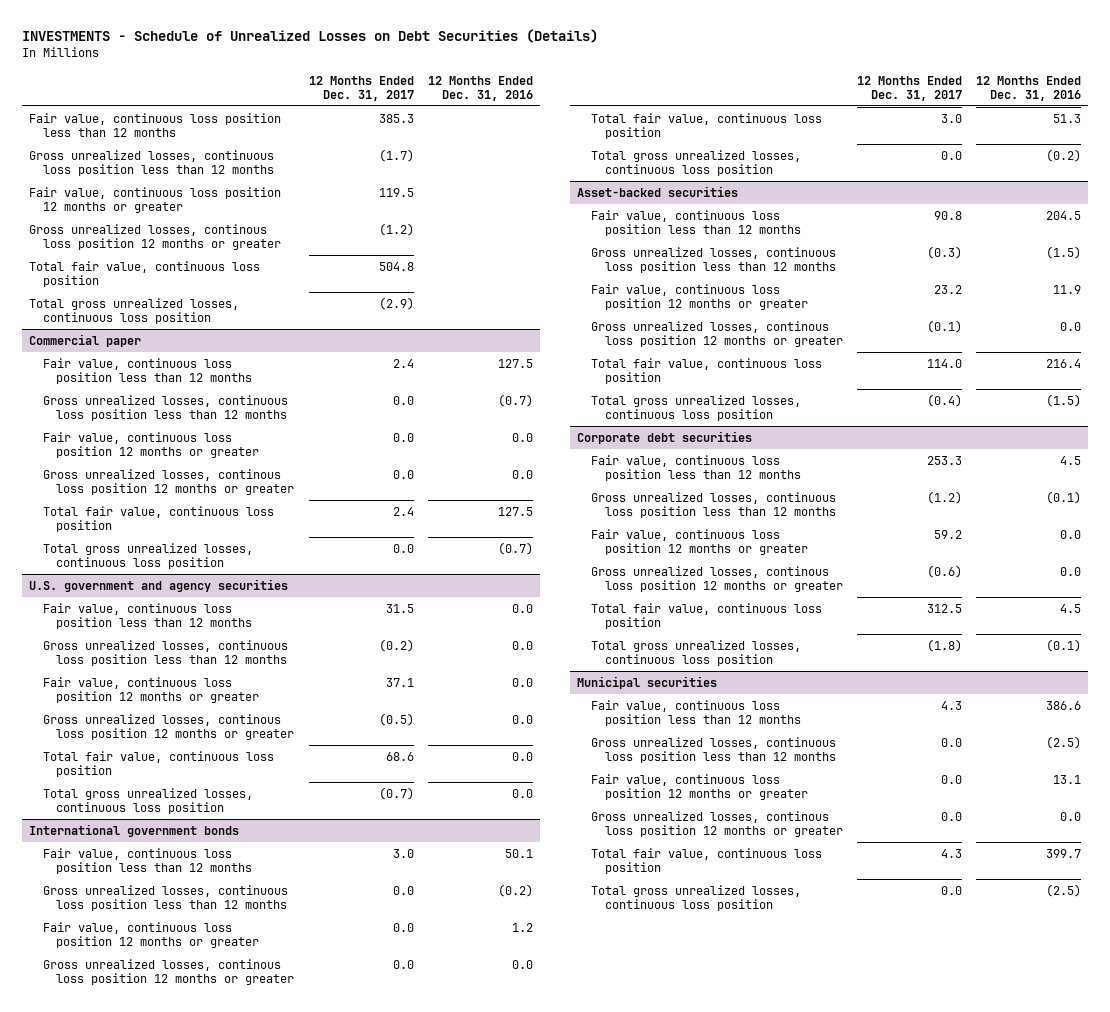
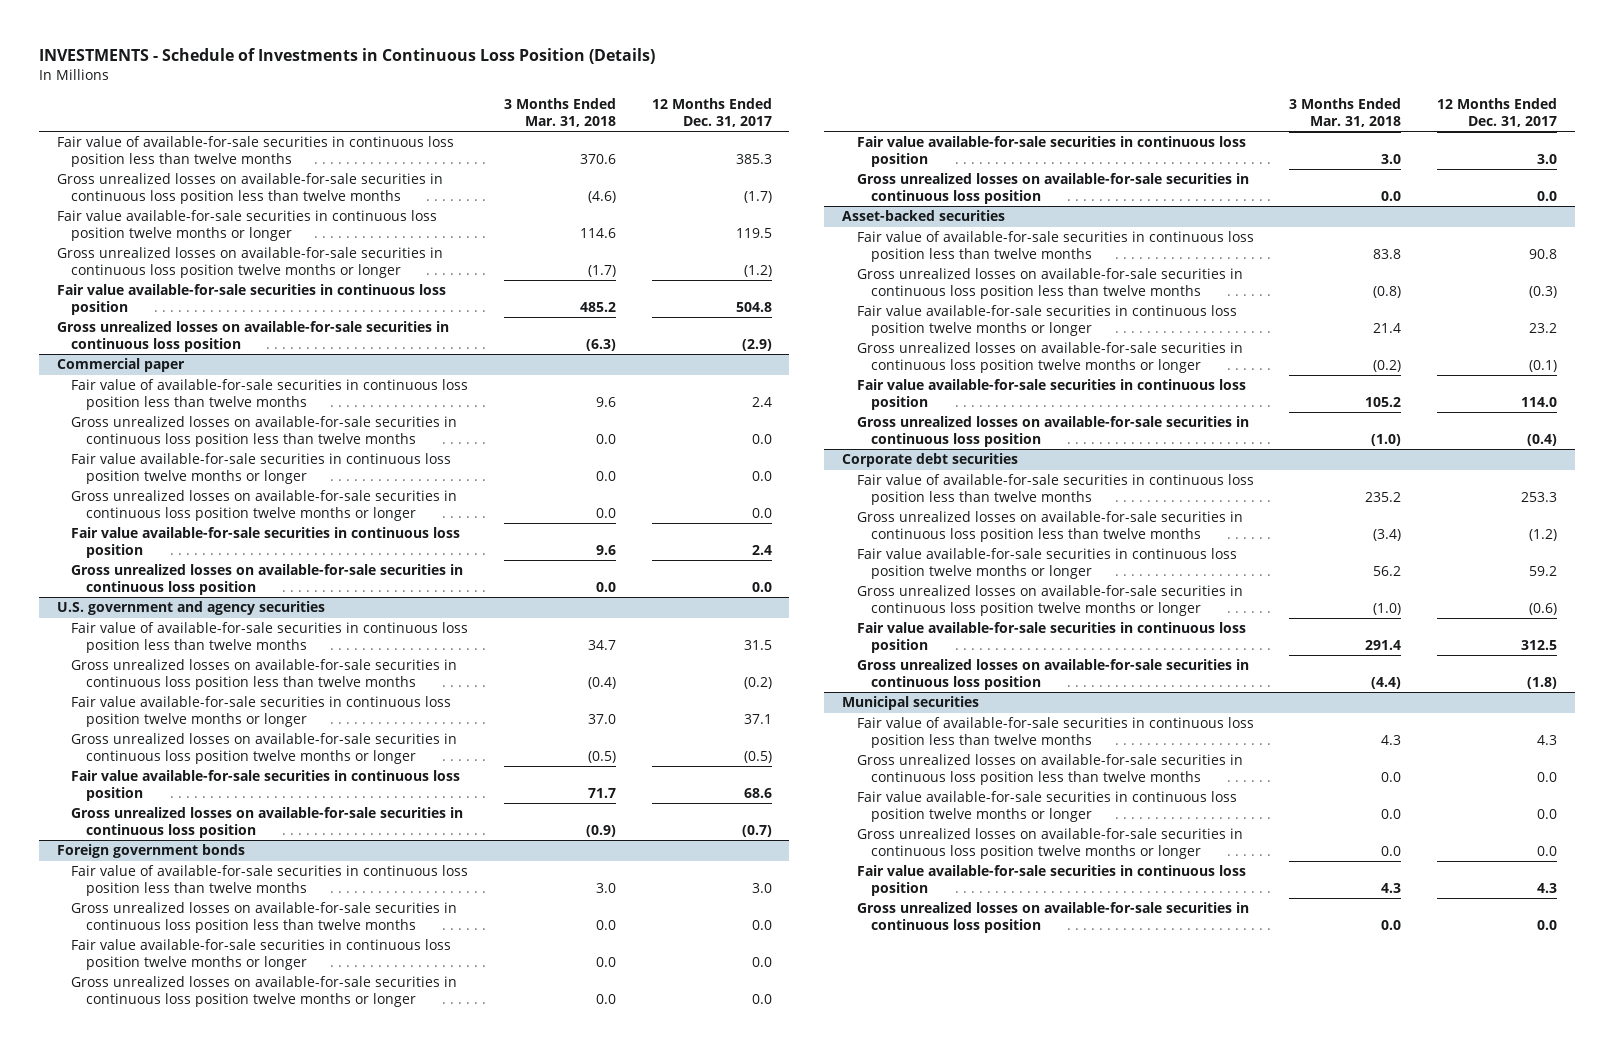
- INVESTMENTS - Schedule of Unrealized Losses on Debt Securities (Details)
+ INVESTMENTS - Schedule of Investments in Continuous Loss Position (Details)
- | 12 Months Ended Dec. 31, 2017 | 12 Months Ended Dec. 31, 2016
+ | 3 Months Ended Mar. 31, 2018 | 12 Months Ended Dec. 31, 2017
- Fair value, continuous loss position less than 12 months | 385.3 |
- Gross unrealized losses, continuous loss position less than 12 months | (1.7) |
- Fair value, continuous loss position 12 months or greater | 119.5 |
- Gross unrealized losses, continous loss position 12 months or greater | (1.2) |
- Total fair value, continuous loss position | 504.8 |
- Total gross unrealized losses, continuous loss position | (2.9) |
+ Fair value of available-for-sale securities in continuous loss position less than twelve months | 370.6 | 385.3
+ Gross unrealized losses on available-for-sale securities in continuous loss position less than twelve months | (4.6) | (1.7)
+ Fair value available-for-sale securities in continuous loss position twelve months or longer | 114.6 | 119.5
+ Gross unrealized losses on available-for-sale securities in continuous loss position twelve months or longer | (1.7) | (1.2)
+ Fair value available-for-sale securities in continuous loss position | 485.2 | 504.8
+ Gross unrealized losses on available-for-sale securities in continuous loss position | (6.3) | (2.9)
@ Commercial paper
- Fair value, continuous loss position less than 12 months | 2.4 | 127.5
- Gross unrealized losses, continuous loss position less than 12 months | 0.0 | (0.7)
- Fair value, continuous loss position 12 months or greater | 0.0 | 0.0
- Gross unrealized losses, continous loss position 12 months or greater | 0.0 | 0.0
- Total fair value, continuous loss position | 2.4 | 127.5
- Total gross unrealized losses, continuous loss position | 0.0 | (0.7)
+ Fair value of available-for-sale securities in continuous loss position less than twelve months | 9.6 | 2.4
+ Gross unrealized losses on available-for-sale securities in continuous loss position less than twelve months | 0.0 | 0.0
+ Fair value available-for-sale securities in continuous loss position twelve months or longer | 0.0 | 0.0
+ Gross unrealized losses on available-for-sale securities in continuous loss position twelve months or longer | 0.0 | 0.0
+ Fair value available-for-sale securities in continuous loss position | 9.6 | 2.4
+ Gross unrealized losses on available-for-sale securities in continuous loss position | 0.0 | 0.0
@ U.S. government and agency securities
- Fair value, continuous loss position less than 12 months | 31.5 | 0.0
- Gross unrealized losses, continuous loss position less than 12 months | (0.2) | 0.0
- Fair value, continuous loss position 12 months or greater | 37.1 | 0.0
- Gross unrealized losses, continous loss position 12 months or greater | (0.5) | 0.0
- Total fair value, continuous loss position | 68.6 | 0.0
- Total gross unrealized losses, continuous loss position | (0.7) | 0.0
- International government bonds
- Fair value, continuous loss position less than 12 months | 3.0 | 50.1
- Gross unrealized losses, continuous loss position less than 12 months | 0.0 | (0.2)
- Fair value, continuous loss position 12 months or greater | 0.0 | 1.2
- Gross unrealized losses, continous loss position 12 months or greater | 0.0 | 0.0
- Total fair value, continuous loss position | 3.0 | 51.3
- Total gross unrealized losses, continuous loss position | 0.0 | (0.2)
@ U.S. government and agency securities
+ Fair value of available-for-sale securities in continuous loss position less than twelve months | 34.7 | 31.5
+ Gross unrealized losses on available-for-sale securities in continuous loss position less than twelve months | (0.4) | (0.2)
+ Fair value available-for-sale securities in continuous loss position twelve months or longer | 37.0 | 37.1
+ Gross unrealized losses on available-for-sale securities in continuous loss position twelve months or longer | (0.5) | (0.5)
+ Fair value available-for-sale securities in continuous loss position | 71.7 | 68.6
+ Gross unrealized losses on available-for-sale securities in continuous loss position | (0.9) | (0.7)
+ Foreign government bonds
+ Fair value of available-for-sale securities in continuous loss position less than twelve months | 3.0 | 3.0
+ Gross unrealized losses on available-for-sale securities in continuous loss position less than twelve months | 0.0 | 0.0
+ Fair value available-for-sale securities in continuous loss position twelve months or longer | 0.0 | 0.0
+ Gross unrealized losses on available-for-sale securities in continuous loss position twelve months or longer | 0.0 | 0.0
+ Fair value available-for-sale securities in continuous loss position | 3.0 | 3.0
+ Gross unrealized losses on available-for-sale securities in continuous loss position | 0.0 | 0.0
@ Asset-backed securities
- Fair value, continuous loss position less than 12 months | 90.8 | 204.5
- Gross unrealized losses, continuous loss position less than 12 months | (0.3) | (1.5)
- Fair value, continuous loss position 12 months or greater | 23.2 | 11.9
- Gross unrealized losses, continous loss position 12 months or greater | (0.1) | 0.0
- Total fair value, continuous loss position | 114.0 | 216.4
- Total gross unrealized losses, continuous loss position | (0.4) | (1.5)
+ Fair value of available-for-sale securities in continuous loss position less than twelve months | 83.8 | 90.8
+ Gross unrealized losses on available-for-sale securities in continuous loss position less than twelve months | (0.8) | (0.3)
+ Fair value available-for-sale securities in continuous loss position twelve months or longer | 21.4 | 23.2
+ Gross unrealized losses on available-for-sale securities in continuous loss position twelve months or longer | (0.2) | (0.1)
+ Fair value available-for-sale securities in continuous loss position | 105.2 | 114.0
+ Gross unrealized losses on available-for-sale securities in continuous loss position | (1.0) | (0.4)
@ Corporate debt securities
- Fair value, continuous loss position less than 12 months | 253.3 | 4.5
- Gross unrealized losses, continuous loss position less than 12 months | (1.2) | (0.1)
- Fair value, continuous loss position 12 months or greater | 59.2 | 0.0
- Gross unrealized losses, continous loss position 12 months or greater | (0.6) | 0.0
- Total fair value, continuous loss position | 312.5 | 4.5
- Total gross unrealized losses, continuous loss position | (1.8) | (0.1)
+ Fair value of available-for-sale securities in continuous loss position less than twelve months | 235.2 | 253.3
+ Gross unrealized losses on available-for-sale securities in continuous loss position less than twelve months | (3.4) | (1.2)
+ Fair value available-for-sale securities in continuous loss position twelve months or longer | 56.2 | 59.2
+ Gross unrealized losses on available-for-sale securities in continuous loss position twelve months or longer | (1.0) | (0.6)
+ Fair value available-for-sale securities in continuous loss position | 291.4 | 312.5
+ Gross unrealized losses on available-for-sale securities in continuous loss position | (4.4) | (1.8)
@ Municipal securities
- Fair value, continuous loss position less than 12 months | 4.3 | 386.6
- Gross unrealized losses, continuous loss position less than 12 months | 0.0 | (2.5)
- Fair value, continuous loss position 12 months or greater | 0.0 | 13.1
- Gross unrealized losses, continous loss position 12 months or greater | 0.0 | 0.0
- Total fair value, continuous loss position | 4.3 | 399.7
- Total gross unrealized losses, continuous loss position | 0.0 | (2.5)
+ Fair value of available-for-sale securities in continuous loss position less than twelve months | 4.3 | 4.3
+ Gross unrealized losses on available-for-sale securities in continuous loss position less than twelve months | 0.0 | 0.0
+ Fair value available-for-sale securities in continuous loss position twelve months or longer | 0.0 | 0.0
+ Gross unrealized losses on available-for-sale securities in continuous loss position twelve months or longer | 0.0 | 0.0
+ Fair value available-for-sale securities in continuous loss position | 4.3 | 4.3
+ Gross unrealized losses on available-for-sale securities in continuous loss position | 0.0 | 0.0

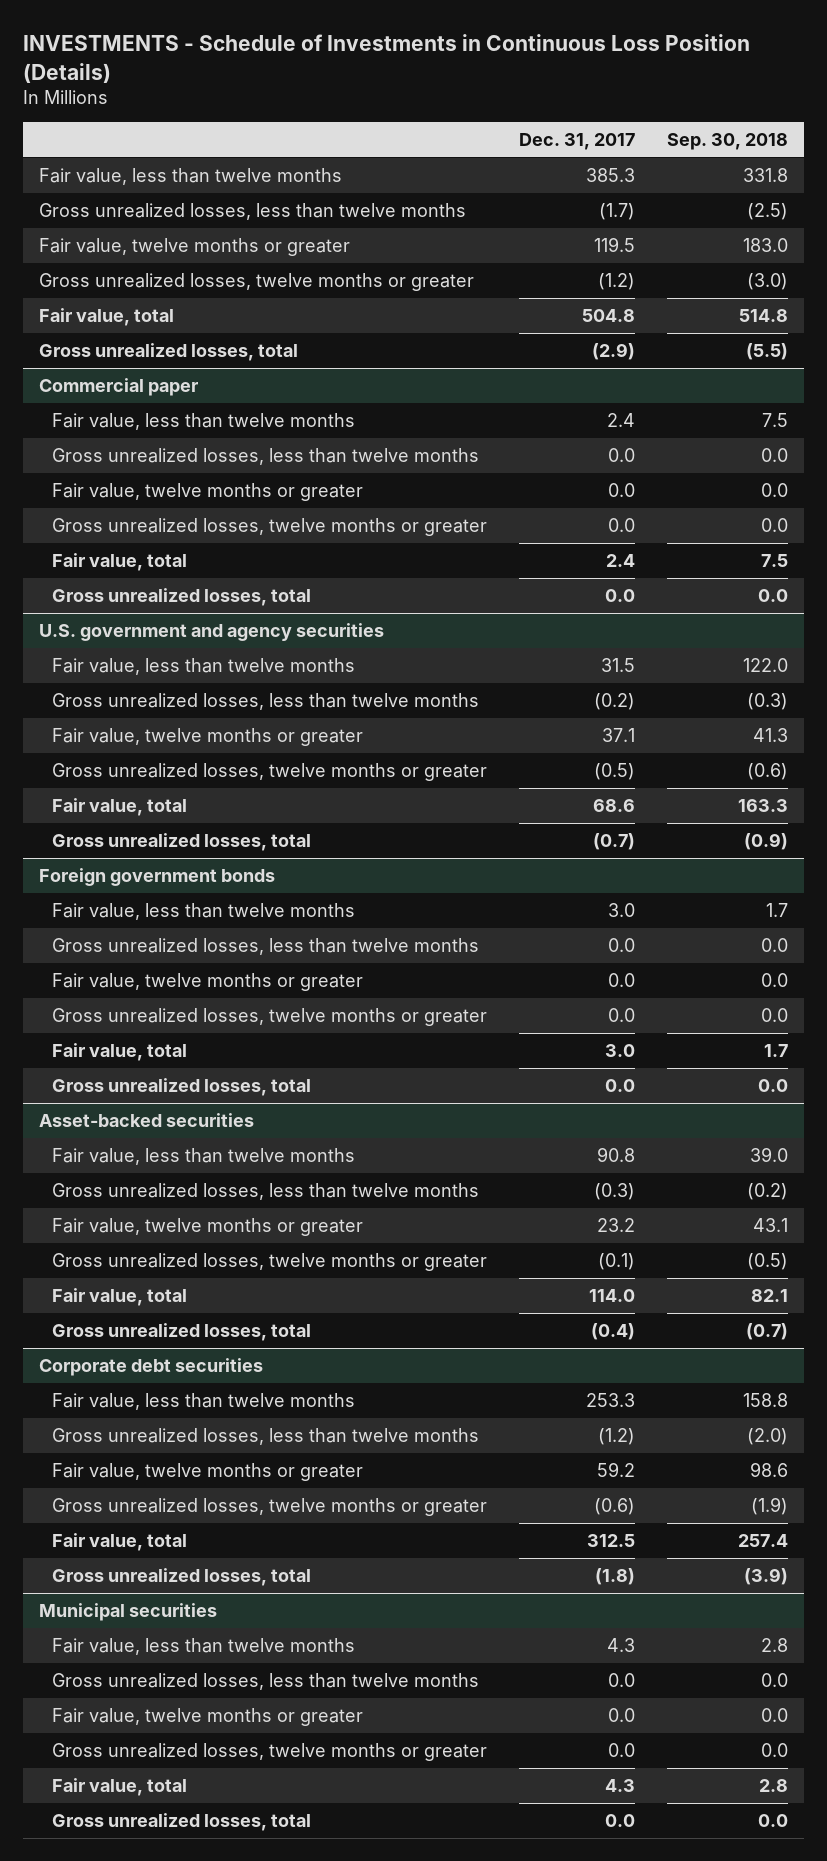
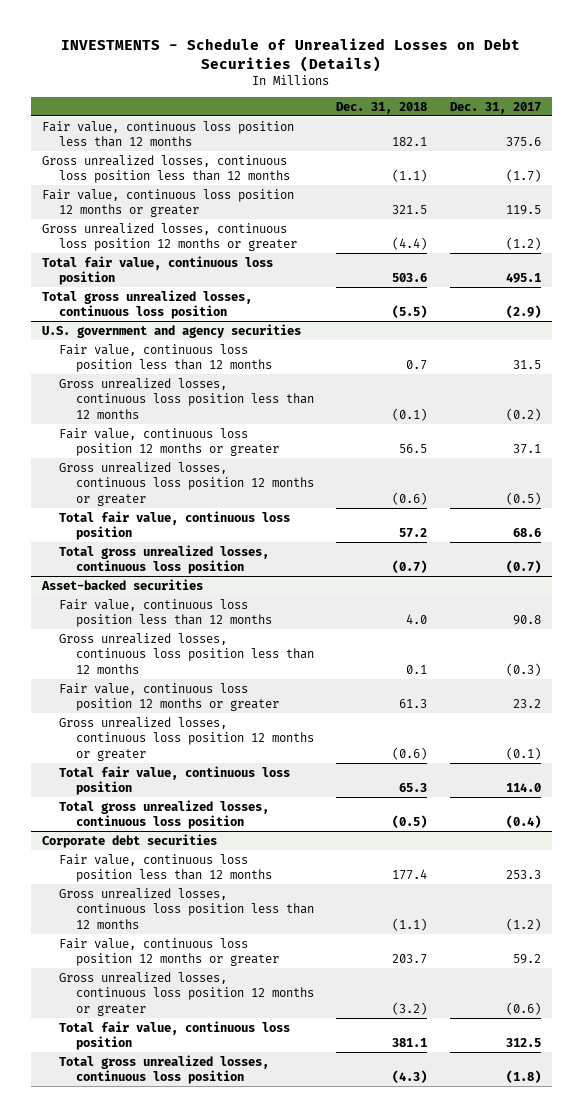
- INVESTMENTS - Schedule of Investments in Continuous Loss Position (Details)
+ INVESTMENTS - Schedule of Unrealized Losses on Debt Securities (Details)
- | Dec. 31, 2017 | Sep. 30, 2018
+ | Dec. 31, 2018 | Dec. 31, 2017
- Fair value, less than twelve months | 385.3 | 331.8
- Gross unrealized losses, less than twelve months | (1.7) | (2.5)
- Fair value, twelve months or greater | 119.5 | 183.0
- Gross unrealized losses, twelve months or greater | (1.2) | (3.0)
- Fair value, total | 504.8 | 514.8
- Gross unrealized losses, total | (2.9) | (5.5)
- Commercial paper
- Fair value, less than twelve months | 2.4 | 7.5
- Gross unrealized losses, less than twelve months | 0.0 | 0.0
- Fair value, twelve months or greater | 0.0 | 0.0
- Gross unrealized losses, twelve months or greater | 0.0 | 0.0
- Fair value, total | 2.4 | 7.5
- Gross unrealized losses, total | 0.0 | 0.0
+ Fair value, continuous loss position less than 12 months | 182.1 | 375.6
+ Gross unrealized losses, continuous loss position less than 12 months | (1.1) | (1.7)
+ Fair value, continuous loss position 12 months or greater | 321.5 | 119.5
+ Gross unrealized losses, continuous loss position 12 months or greater | (4.4) | (1.2)
+ Total fair value, continuous loss position | 503.6 | 495.1
+ Total gross unrealized losses, continuous loss position | (5.5) | (2.9)
@ U.S. government and agency securities
- Fair value, less than twelve months | 31.5 | 122.0
- Gross unrealized losses, less than twelve months | (0.2) | (0.3)
- Fair value, twelve months or greater | 37.1 | 41.3
- Gross unrealized losses, twelve months or greater | (0.5) | (0.6)
- Fair value, total | 68.6 | 163.3
- Gross unrealized losses, total | (0.7) | (0.9)
- Foreign government bonds
- Fair value, less than twelve months | 3.0 | 1.7
- Gross unrealized losses, less than twelve months | 0.0 | 0.0
- Fair value, twelve months or greater | 0.0 | 0.0
- Gross unrealized losses, twelve months or greater | 0.0 | 0.0
- Fair value, total | 3.0 | 1.7
- Gross unrealized losses, total | 0.0 | 0.0
@ U.S. government and agency securities
+ Fair value, continuous loss position less than 12 months | 0.7 | 31.5
+ Gross unrealized losses, continuous loss position less than 12 months | (0.1) | (0.2)
+ Fair value, continuous loss position 12 months or greater | 56.5 | 37.1
+ Gross unrealized losses, continuous loss position 12 months or greater | (0.6) | (0.5)
+ Total fair value, continuous loss position | 57.2 | 68.6
+ Total gross unrealized losses, continuous loss position | (0.7) | (0.7)
@ Asset-backed securities
- Fair value, less than twelve months | 90.8 | 39.0
- Gross unrealized losses, less than twelve months | (0.3) | (0.2)
- Fair value, twelve months or greater | 23.2 | 43.1
- Gross unrealized losses, twelve months or greater | (0.1) | (0.5)
- Fair value, total | 114.0 | 82.1
- Gross unrealized losses, total | (0.4) | (0.7)
+ Fair value, continuous loss position less than 12 months | 4.0 | 90.8
+ Gross unrealized losses, continuous loss position less than 12 months | 0.1 | (0.3)
+ Fair value, continuous loss position 12 months or greater | 61.3 | 23.2
+ Gross unrealized losses, continuous loss position 12 months or greater | (0.6) | (0.1)
+ Total fair value, continuous loss position | 65.3 | 114.0
+ Total gross unrealized losses, continuous loss position | (0.5) | (0.4)
@ Corporate debt securities
- Fair value, less than twelve months | 253.3 | 158.8
- Gross unrealized losses, less than twelve months | (1.2) | (2.0)
- Fair value, twelve months or greater | 59.2 | 98.6
- Gross unrealized losses, twelve months or greater | (0.6) | (1.9)
- Fair value, total | 312.5 | 257.4
- Gross unrealized losses, total | (1.8) | (3.9)
- Municipal securities
- Fair value, less than twelve months | 4.3 | 2.8
- Gross unrealized losses, less than twelve months | 0.0 | 0.0
- Fair value, twelve months or greater | 0.0 | 0.0
- Gross unrealized losses, twelve months or greater | 0.0 | 0.0
- Fair value, total | 4.3 | 2.8
- Gross unrealized losses, total | 0.0 | 0.0
@ Corporate debt securities
+ Fair value, continuous loss position less than 12 months | 177.4 | 253.3
+ Gross unrealized losses, continuous loss position less than 12 months | (1.1) | (1.2)
+ Fair value, continuous loss position 12 months or greater | 203.7 | 59.2
+ Gross unrealized losses, continuous loss position 12 months or greater | (3.2) | (0.6)
+ Total fair value, continuous loss position | 381.1 | 312.5
+ Total gross unrealized losses, continuous loss position | (4.3) | (1.8)

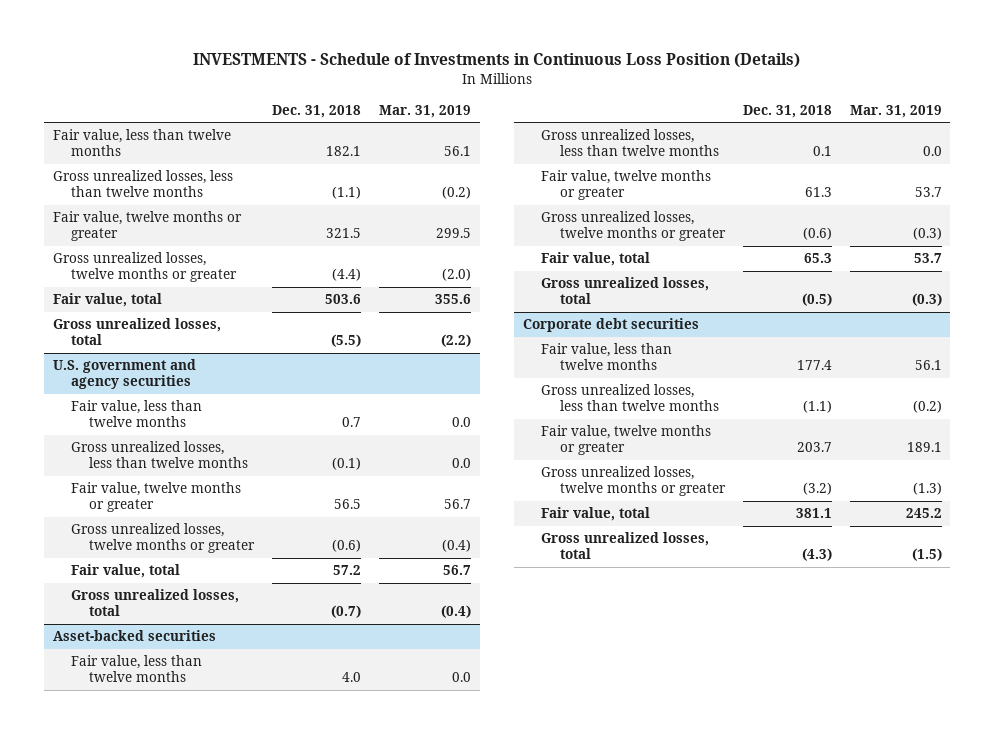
- INVESTMENTS - Schedule of Unrealized Losses on Debt Securities (Details)
+ INVESTMENTS - Schedule of Investments in Continuous Loss Position (Details)
- | Dec. 31, 2018 | Dec. 31, 2017
+ | Dec. 31, 2018 | Mar. 31, 2019
- Fair value, continuous loss position less than 12 months | 182.1 | 375.6
- Gross unrealized losses, continuous loss position less than 12 months | (1.1) | (1.7)
- Fair value, continuous loss position 12 months or greater | 321.5 | 119.5
- Gross unrealized losses, continuous loss position 12 months or greater | (4.4) | (1.2)
- Total fair value, continuous loss position | 503.6 | 495.1
- Total gross unrealized losses, continuous loss position | (5.5) | (2.9)
+ Fair value, less than twelve months | 182.1 | 56.1
+ Gross unrealized losses, less than twelve months | (1.1) | (0.2)
+ Fair value, twelve months or greater | 321.5 | 299.5
+ Gross unrealized losses, twelve months or greater | (4.4) | (2.0)
+ Fair value, total | 503.6 | 355.6
+ Gross unrealized losses, total | (5.5) | (2.2)
@ U.S. government and agency securities
- Fair value, continuous loss position less than 12 months | 0.7 | 31.5
- Gross unrealized losses, continuous loss position less than 12 months | (0.1) | (0.2)
- Fair value, continuous loss position 12 months or greater | 56.5 | 37.1
- Gross unrealized losses, continuous loss position 12 months or greater | (0.6) | (0.5)
- Total fair value, continuous loss position | 57.2 | 68.6
- Total gross unrealized losses, continuous loss position | (0.7) | (0.7)
+ Fair value, less than twelve months | 0.7 | 0.0
+ Gross unrealized losses, less than twelve months | (0.1) | 0.0
+ Fair value, twelve months or greater | 56.5 | 56.7
+ Gross unrealized losses, twelve months or greater | (0.6) | (0.4)
+ Fair value, total | 57.2 | 56.7
+ Gross unrealized losses, total | (0.7) | (0.4)
@ Asset-backed securities
- Fair value, continuous loss position less than 12 months | 4.0 | 90.8
- Gross unrealized losses, continuous loss position less than 12 months | 0.1 | (0.3)
- Fair value, continuous loss position 12 months or greater | 61.3 | 23.2
- Gross unrealized losses, continuous loss position 12 months or greater | (0.6) | (0.1)
- Total fair value, continuous loss position | 65.3 | 114.0
- Total gross unrealized losses, continuous loss position | (0.5) | (0.4)
+ Fair value, less than twelve months | 4.0 | 0.0
+ Gross unrealized losses, less than twelve months | 0.1 | 0.0
+ Fair value, twelve months or greater | 61.3 | 53.7
+ Gross unrealized losses, twelve months or greater | (0.6) | (0.3)
+ Fair value, total | 65.3 | 53.7
+ Gross unrealized losses, total | (0.5) | (0.3)
@ Corporate debt securities
- Fair value, continuous loss position less than 12 months | 177.4 | 253.3
- Gross unrealized losses, continuous loss position less than 12 months | (1.1) | (1.2)
- Fair value, continuous loss position 12 months or greater | 203.7 | 59.2
- Gross unrealized losses, continuous loss position 12 months or greater | (3.2) | (0.6)
- Total fair value, continuous loss position | 381.1 | 312.5
- Total gross unrealized losses, continuous loss position | (4.3) | (1.8)
+ Fair value, less than twelve months | 177.4 | 56.1
+ Gross unrealized losses, less than twelve months | (1.1) | (0.2)
+ Fair value, twelve months or greater | 203.7 | 189.1
+ Gross unrealized losses, twelve months or greater | (3.2) | (1.3)
+ Fair value, total | 381.1 | 245.2
+ Gross unrealized losses, total | (4.3) | (1.5)

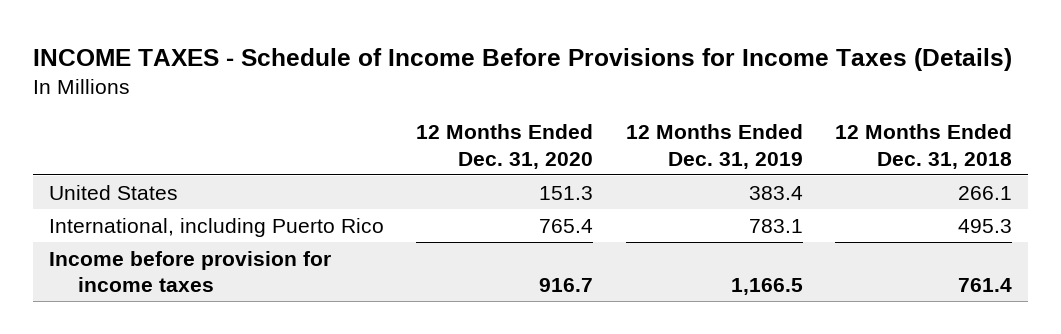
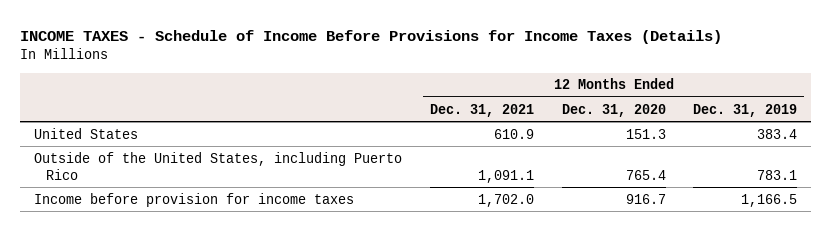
- | 12 Months Ended Dec. 31, 2020 | 12 Months Ended Dec. 31, 2019 | 12 Months Ended Dec. 31, 2018
+ | 12 Months Ended Dec. 31, 2021 | 12 Months Ended Dec. 31, 2020 | 12 Months Ended Dec. 31, 2019
- International, including Puerto Rico | 765.4 | 783.1 | 495.3
+ Outside of the United States, including Puerto Rico | 1,091.1 | 765.4 | 783.1

